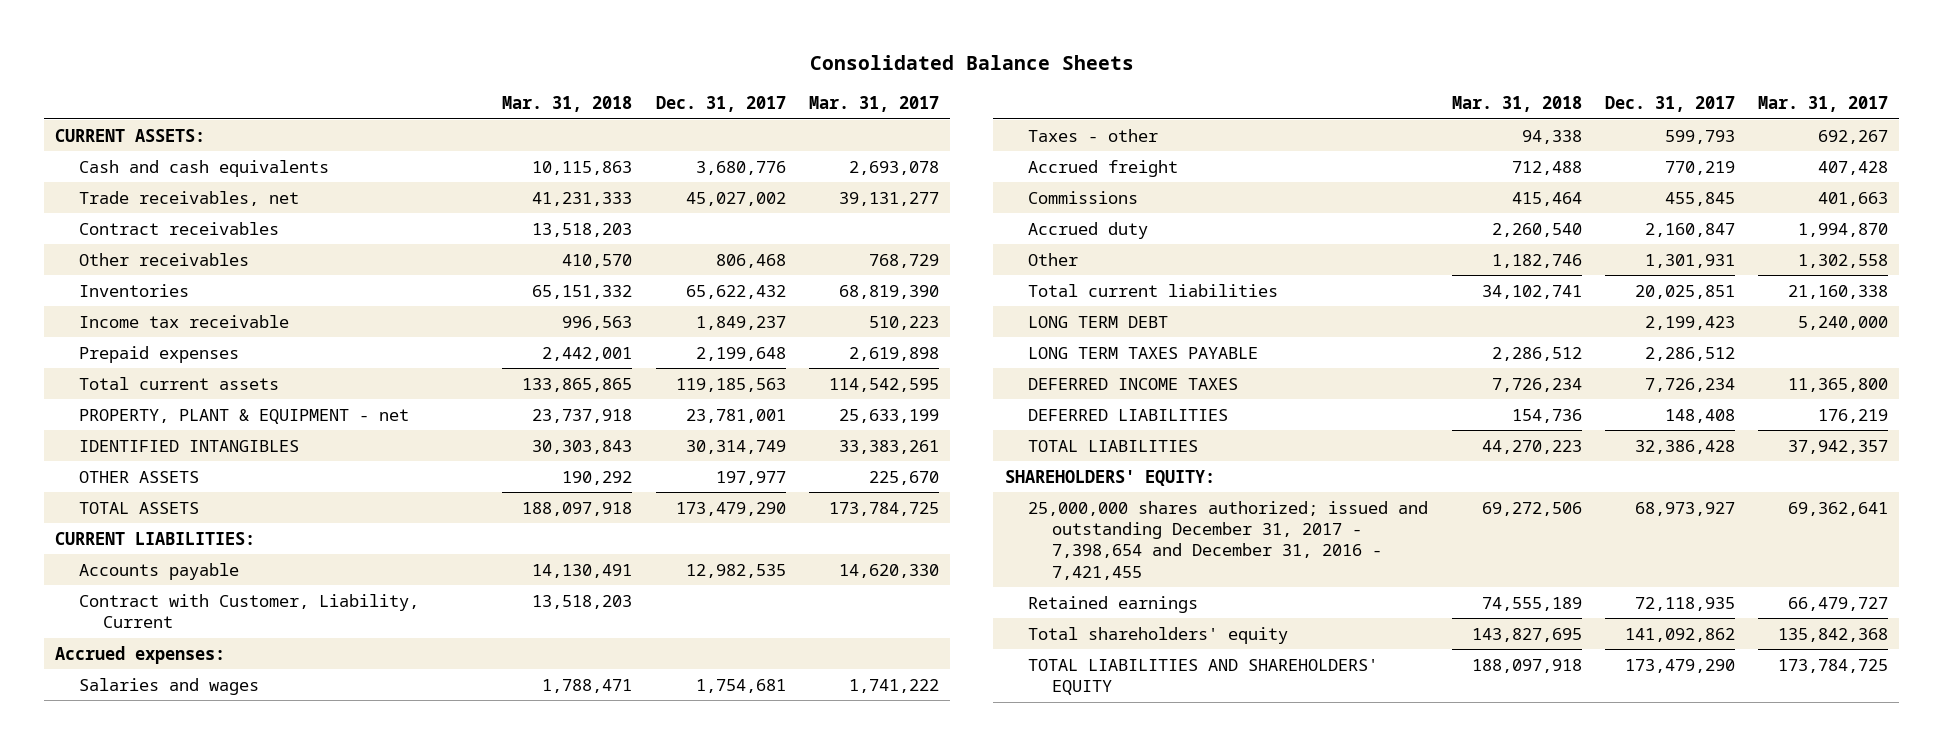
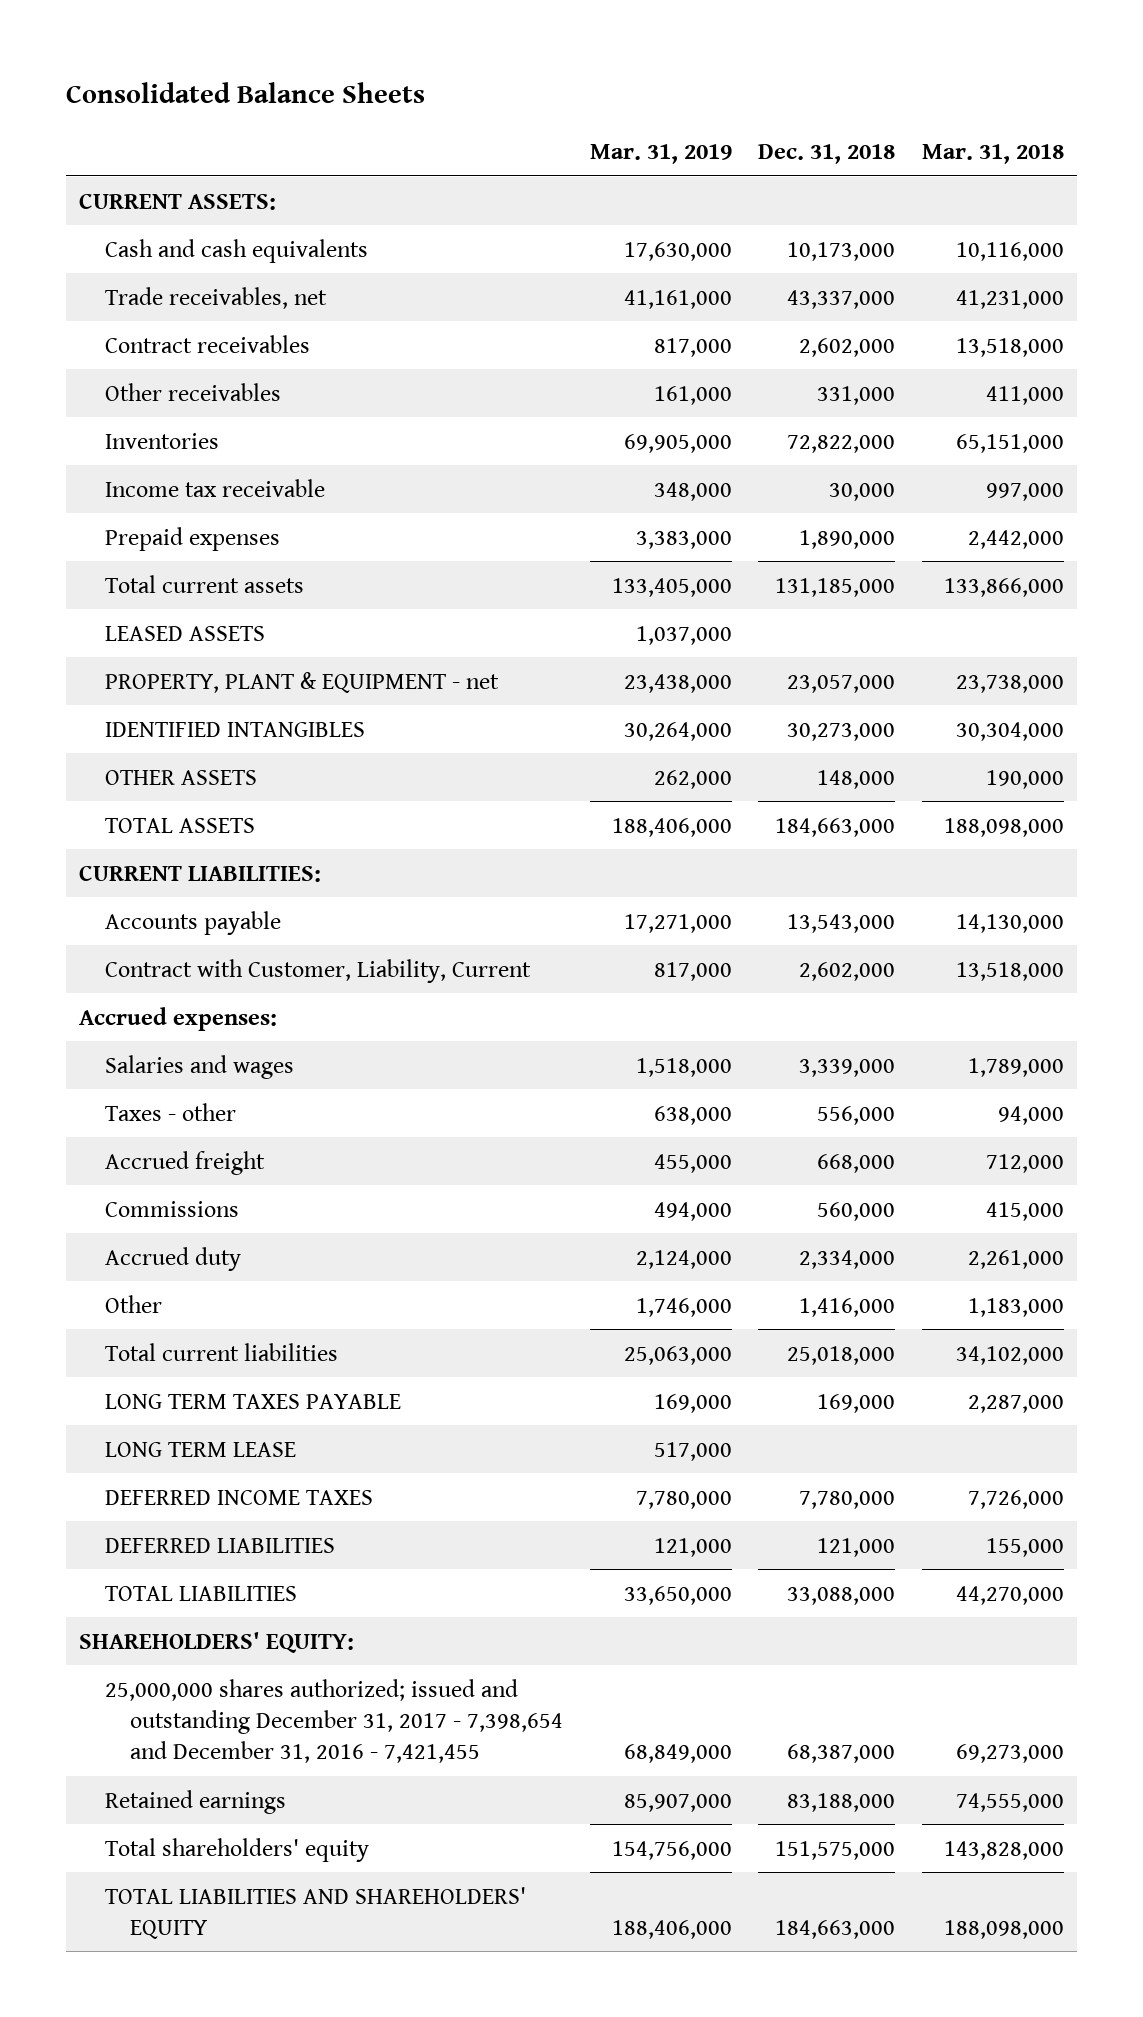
- | Mar. 31, 2018 | Dec. 31, 2017 | Mar. 31, 2017
+ | Mar. 31, 2019 | Dec. 31, 2018 | Mar. 31, 2018
- Cash and cash equivalents | 10,115,863 | 3,680,776 | 2,693,078
- Trade receivables, net | 41,231,333 | 45,027,002 | 39,131,277
- Contract receivables | 13,518,203 | |
- Other receivables | 410,570 | 806,468 | 768,729
- Inventories | 65,151,332 | 65,622,432 | 68,819,390
- Income tax receivable | 996,563 | 1,849,237 | 510,223
- Prepaid expenses | 2,442,001 | 2,199,648 | 2,619,898
- Total current assets | 133,865,865 | 119,185,563 | 114,542,595
- PROPERTY, PLANT & EQUIPMENT - net | 23,737,918 | 23,781,001 | 25,633,199
- IDENTIFIED INTANGIBLES | 30,303,843 | 30,314,749 | 33,383,261
- OTHER ASSETS | 190,292 | 197,977 | 225,670
- TOTAL ASSETS | 188,097,918 | 173,479,290 | 173,784,725
+ Cash and cash equivalents | 17,630,000 | 10,173,000 | 10,116,000
+ Trade receivables, net | 41,161,000 | 43,337,000 | 41,231,000
+ Contract receivables | 817,000 | 2,602,000 | 13,518,000
+ Other receivables | 161,000 | 331,000 | 411,000
+ Inventories | 69,905,000 | 72,822,000 | 65,151,000
+ Income tax receivable | 348,000 | 30,000 | 997,000
+ Prepaid expenses | 3,383,000 | 1,890,000 | 2,442,000
+ Total current assets | 133,405,000 | 131,185,000 | 133,866,000
+ LEASED ASSETS | 1,037,000 | |
+ PROPERTY, PLANT & EQUIPMENT - net | 23,438,000 | 23,057,000 | 23,738,000
+ IDENTIFIED INTANGIBLES | 30,264,000 | 30,273,000 | 30,304,000
+ OTHER ASSETS | 262,000 | 148,000 | 190,000
+ TOTAL ASSETS | 188,406,000 | 184,663,000 | 188,098,000
- Accounts payable | 14,130,491 | 12,982,535 | 14,620,330
- Contract with Customer, Liability, Current | 13,518,203 | |
+ Accounts payable | 17,271,000 | 13,543,000 | 14,130,000
+ Contract with Customer, Liability, Current | 817,000 | 2,602,000 | 13,518,000
- Salaries and wages | 1,788,471 | 1,754,681 | 1,741,222
- Taxes - other | 94,338 | 599,793 | 692,267
- Accrued freight | 712,488 | 770,219 | 407,428
- Commissions | 415,464 | 455,845 | 401,663
- Accrued duty | 2,260,540 | 2,160,847 | 1,994,870
- Other | 1,182,746 | 1,301,931 | 1,302,558
- Total current liabilities | 34,102,741 | 20,025,851 | 21,160,338
- LONG TERM DEBT | | 2,199,423 | 5,240,000
- LONG TERM TAXES PAYABLE | 2,286,512 | 2,286,512 |
- DEFERRED INCOME TAXES | 7,726,234 | 7,726,234 | 11,365,800
- DEFERRED LIABILITIES | 154,736 | 148,408 | 176,219
- TOTAL LIABILITIES | 44,270,223 | 32,386,428 | 37,942,357
+ Salaries and wages | 1,518,000 | 3,339,000 | 1,789,000
+ Taxes - other | 638,000 | 556,000 | 94,000
+ Accrued freight | 455,000 | 668,000 | 712,000
+ Commissions | 494,000 | 560,000 | 415,000
+ Accrued duty | 2,124,000 | 2,334,000 | 2,261,000
+ Other | 1,746,000 | 1,416,000 | 1,183,000
+ Total current liabilities | 25,063,000 | 25,018,000 | 34,102,000
+ LONG TERM TAXES PAYABLE | 169,000 | 169,000 | 2,287,000
+ LONG TERM LEASE | 517,000 | |
+ DEFERRED INCOME TAXES | 7,780,000 | 7,780,000 | 7,726,000
+ DEFERRED LIABILITIES | 121,000 | 121,000 | 155,000
+ TOTAL LIABILITIES | 33,650,000 | 33,088,000 | 44,270,000
- 25,000,000 shares authorized; issued and outstanding December 31, 2017 - 7,398,654 and December 31, 2016 - 7,421,455 | 69,272,506 | 68,973,927 | 69,362,641
- Retained earnings | 74,555,189 | 72,118,935 | 66,479,727
- Total shareholders' equity | 143,827,695 | 141,092,862 | 135,842,368
- TOTAL LIABILITIES AND SHAREHOLDERS' EQUITY | 188,097,918 | 173,479,290 | 173,784,725
+ 25,000,000 shares authorized; issued and outstanding December 31, 2017 - 7,398,654 and December 31, 2016 - 7,421,455 | 68,849,000 | 68,387,000 | 69,273,000
+ Retained earnings | 85,907,000 | 83,188,000 | 74,555,000
+ Total shareholders' equity | 154,756,000 | 151,575,000 | 143,828,000
+ TOTAL LIABILITIES AND SHAREHOLDERS' EQUITY | 188,406,000 | 184,663,000 | 188,098,000

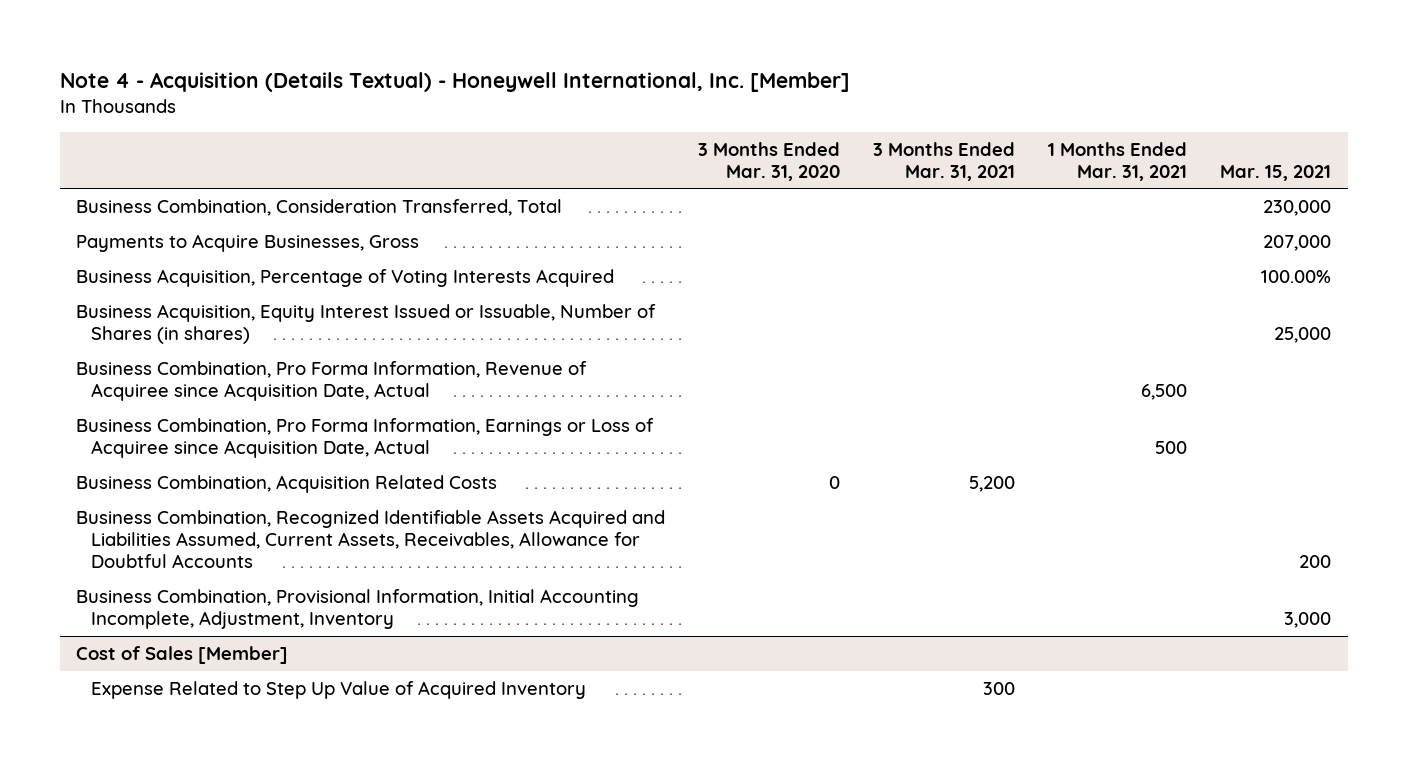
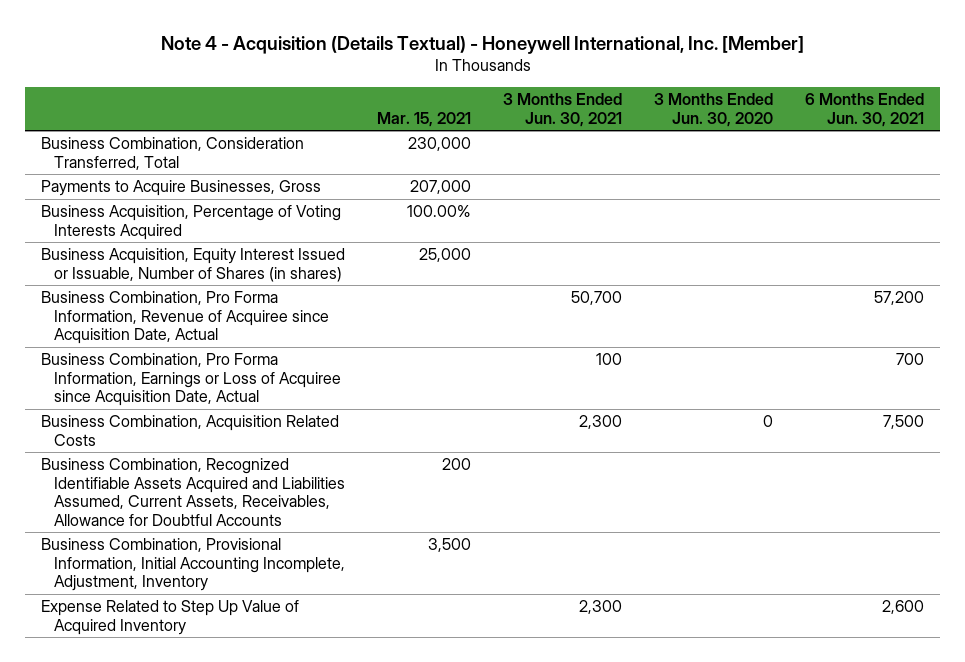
- | 3 Months Ended Mar. 31, 2020 | 3 Months Ended Mar. 31, 2021 | 1 Months Ended Mar. 31, 2021 | Mar. 15, 2021
+ | Mar. 15, 2021 | 3 Months Ended Jun. 30, 2021 | 3 Months Ended Jun. 30, 2020 | 6 Months Ended Jun. 30, 2021
- Business Combination, Provisional Information, Initial Accounting Incomplete, Adjustment, Inventory | | | | 3,000
- Cost of Sales [Member]
+ Business Combination, Provisional Information, Initial Accounting Incomplete, Adjustment, Inventory | 3,500 | | |

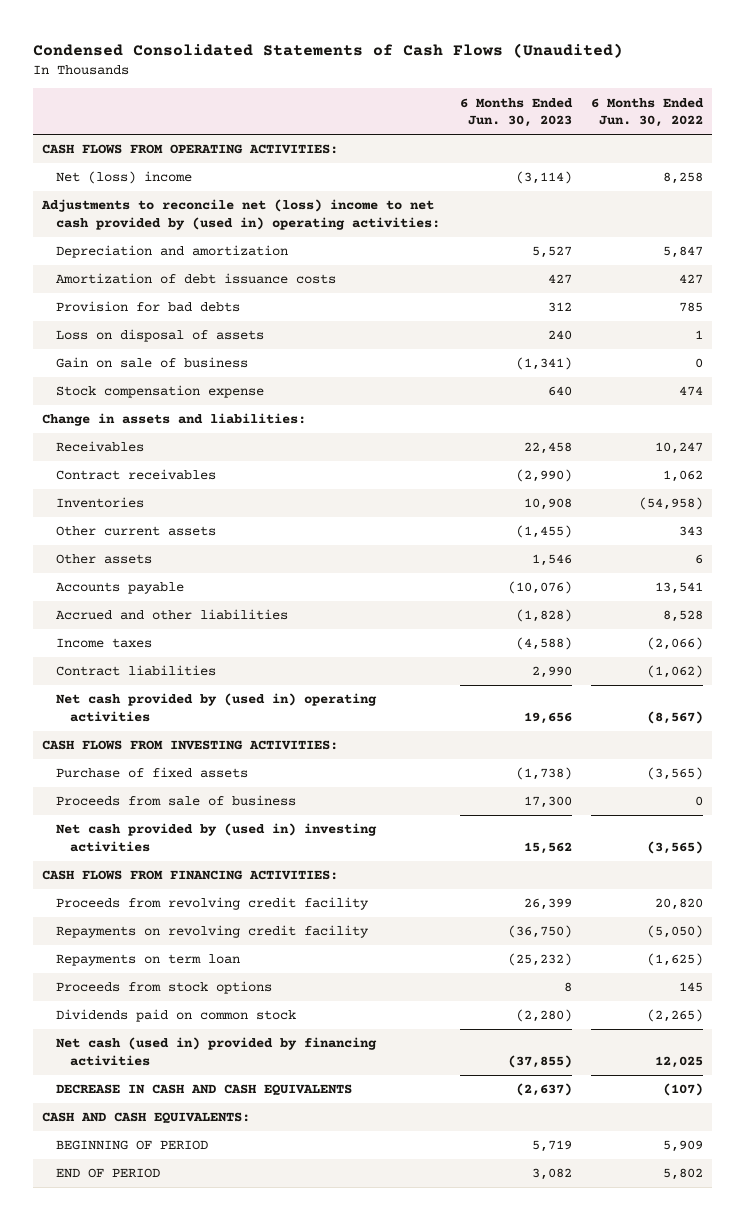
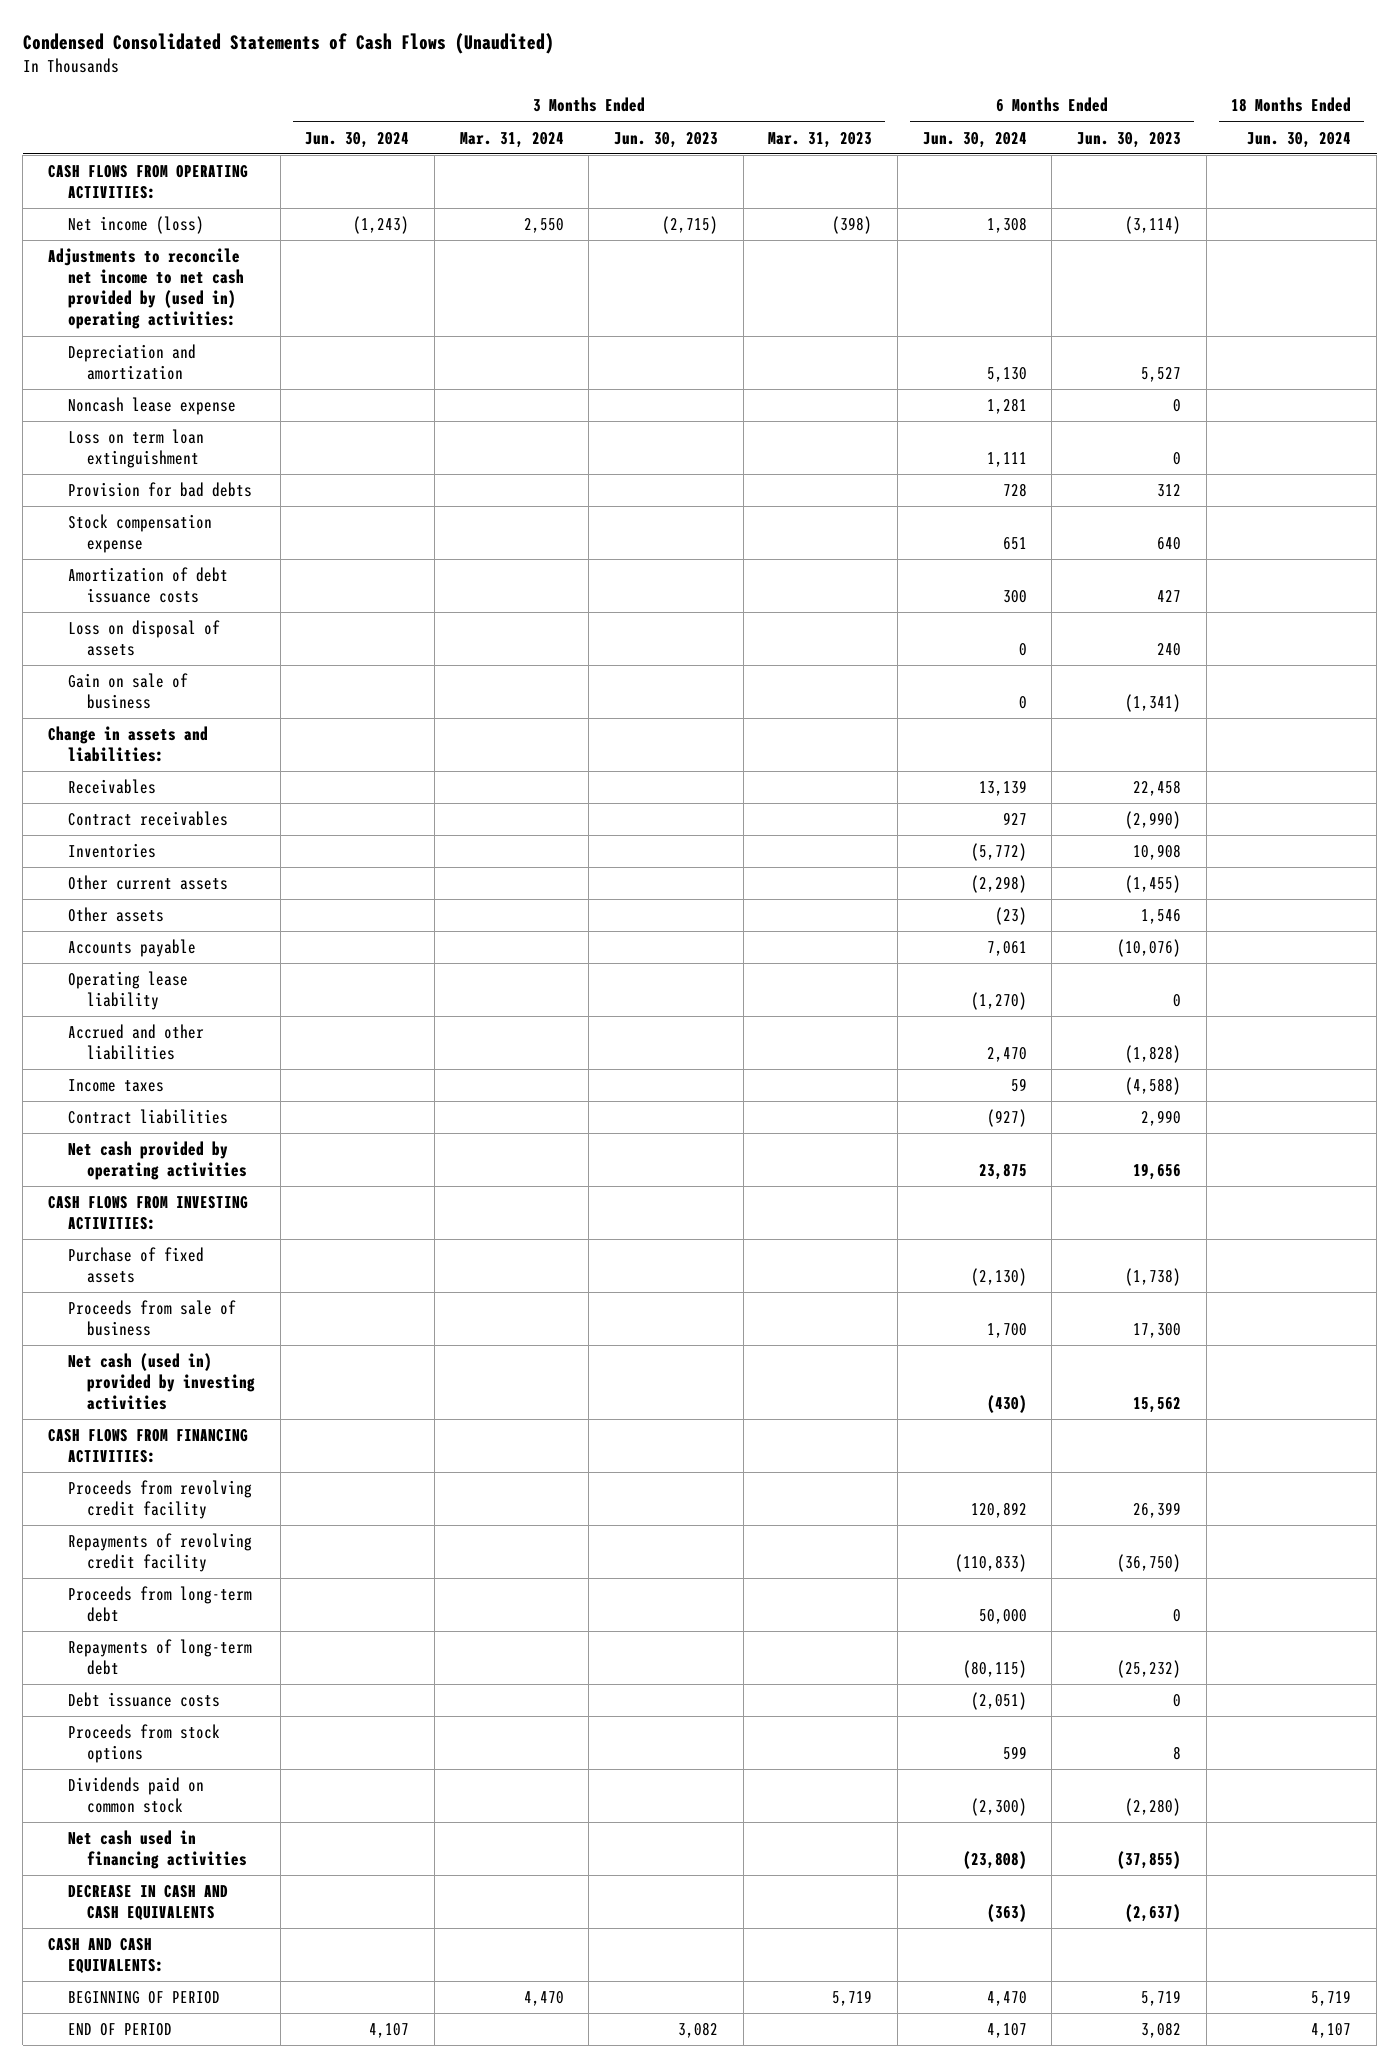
- | 6 Months Ended Jun. 30, 2023 | 6 Months Ended Jun. 30, 2022
+ | 3 Months Ended Jun. 30, 2024 | 3 Months Ended Mar. 31, 2024 | 3 Months Ended Jun. 30, 2023 | 3 Months Ended Mar. 31, 2023 | 6 Months Ended Jun. 30, 2024 | 6 Months Ended Jun. 30, 2023 | 18 Months Ended Jun. 30, 2024
- Net (loss) income | (3,114) | 8,258
- Adjustments to reconcile net (loss) income to net cash provided by (used in) operating activities:
+ Net income (loss) | (1,243) | 2,550 | (2,715) | (398) | 1,308 | (3,114) |
+ Adjustments to reconcile net income to net cash provided by (used in) operating activities:
+ Noncash lease expense | | | | | 1,281 | 0 |
+ Loss on term loan extinguishment | | | | | 1,111 | 0 |
moved up: Stock compensation expense | | | | | 651 | 640 |
moved down: Amortization of debt issuance costs | | | | | 300 | 427 |
+ Operating lease liability | | | | | (1,270) | 0 |
- Net cash provided by (used in) operating activities | 19,656 | (8,567)
+ Net cash provided by operating activities | | | | | 23,875 | 19,656 |
- Net cash provided by (used in) investing activities | 15,562 | (3,565)
+ Net cash (used in) provided by investing activities | | | | | (430) | 15,562 |
- Repayments on revolving credit facility | (36,750) | (5,050)
- Repayments on term loan | (25,232) | (1,625)
+ Repayments of revolving credit facility | | | | | (110,833) | (36,750) |
+ Proceeds from long-term debt | | | | | 50,000 | 0 |
+ Repayments of long-term debt | | | | | (80,115) | (25,232) |
+ Debt issuance costs | | | | | (2,051) | 0 |
- Net cash (used in) provided by financing activities | (37,855) | 12,025
+ Net cash used in financing activities | | | | | (23,808) | (37,855) |

